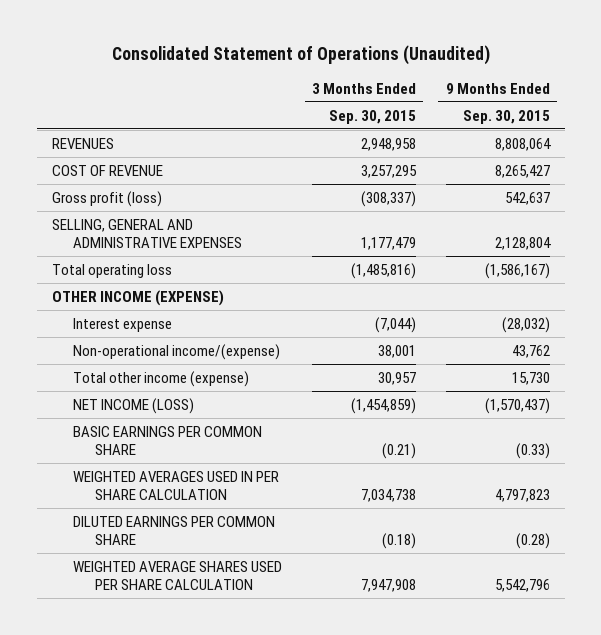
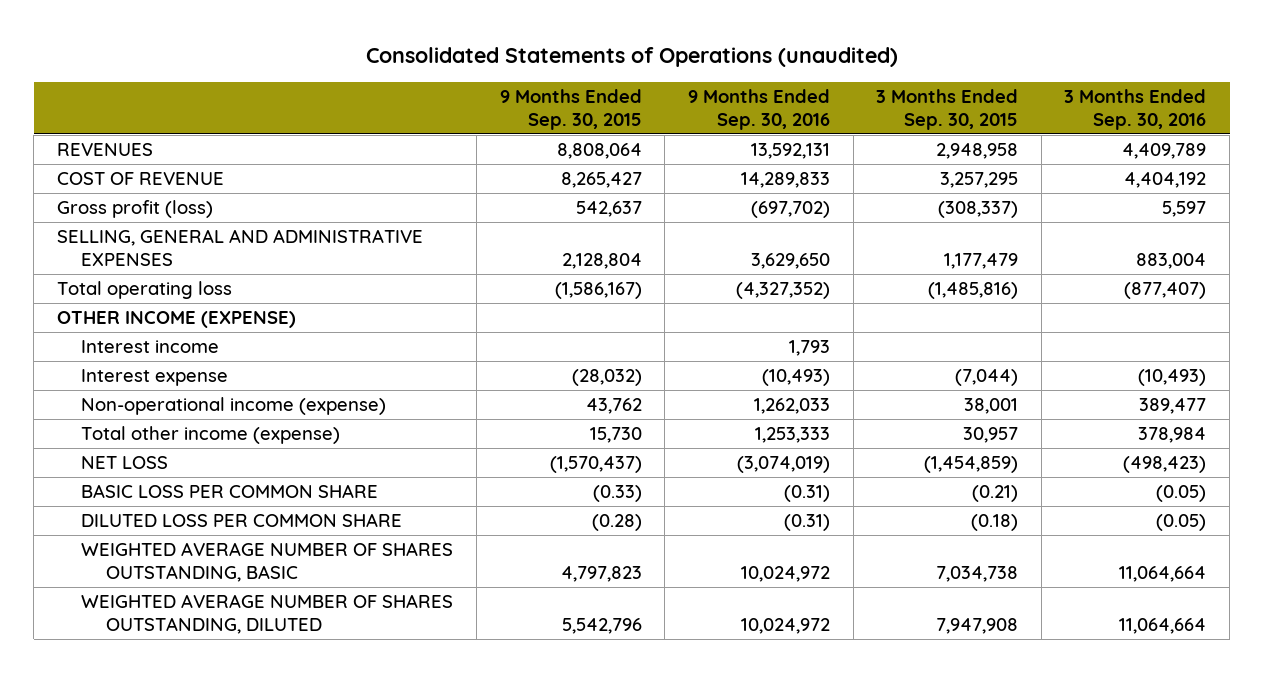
- Consolidated Statement of Operations (Unaudited)
+ Consolidated Statements of Operations (unaudited)
- | 3 Months Ended Sep. 30, 2015 | 9 Months Ended Sep. 30, 2015
+ | 9 Months Ended Sep. 30, 2015 | 9 Months Ended Sep. 30, 2016 | 3 Months Ended Sep. 30, 2015 | 3 Months Ended Sep. 30, 2016
+ Interest income | | 1,793 | |
- Non-operational income/(expense) | 38,001 | 43,762
+ Non-operational income (expense) | 43,762 | 1,262,033 | 38,001 | 389,477
- NET INCOME (LOSS) | (1,454,859) | (1,570,437)
- BASIC EARNINGS PER COMMON SHARE | (0.21) | (0.33)
- WEIGHTED AVERAGES USED IN PER SHARE CALCULATION | 7,034,738 | 4,797,823
- DILUTED EARNINGS PER COMMON SHARE | (0.18) | (0.28)
- WEIGHTED AVERAGE SHARES USED PER SHARE CALCULATION | 7,947,908 | 5,542,796
+ NET LOSS | (1,570,437) | (3,074,019) | (1,454,859) | (498,423)
+ BASIC LOSS PER COMMON SHARE | (0.33) | (0.31) | (0.21) | (0.05)
+ DILUTED LOSS PER COMMON SHARE | (0.28) | (0.31) | (0.18) | (0.05)
+ WEIGHTED AVERAGE NUMBER OF SHARES OUTSTANDING, BASIC | 4,797,823 | 10,024,972 | 7,034,738 | 11,064,664
+ WEIGHTED AVERAGE NUMBER OF SHARES OUTSTANDING, DILUTED | 5,542,796 | 10,024,972 | 7,947,908 | 11,064,664

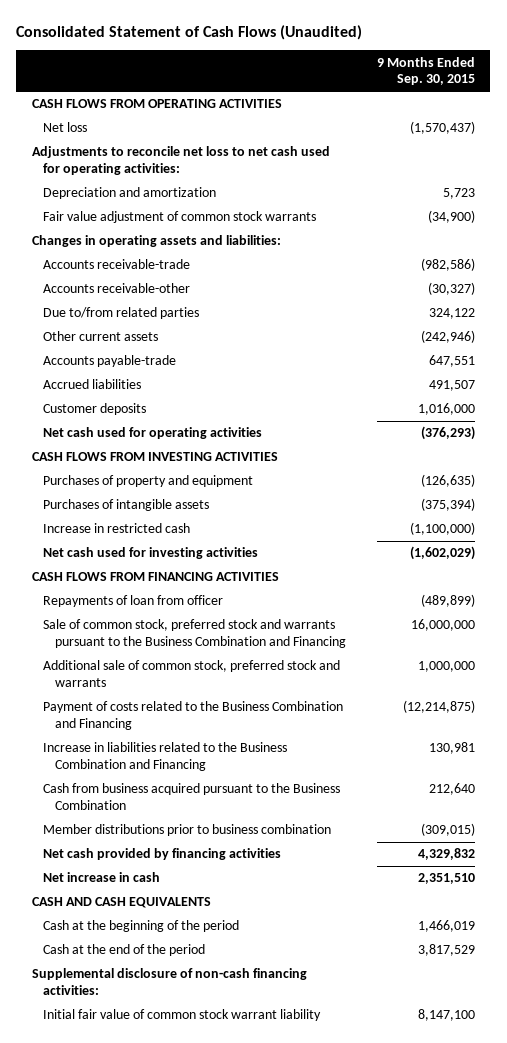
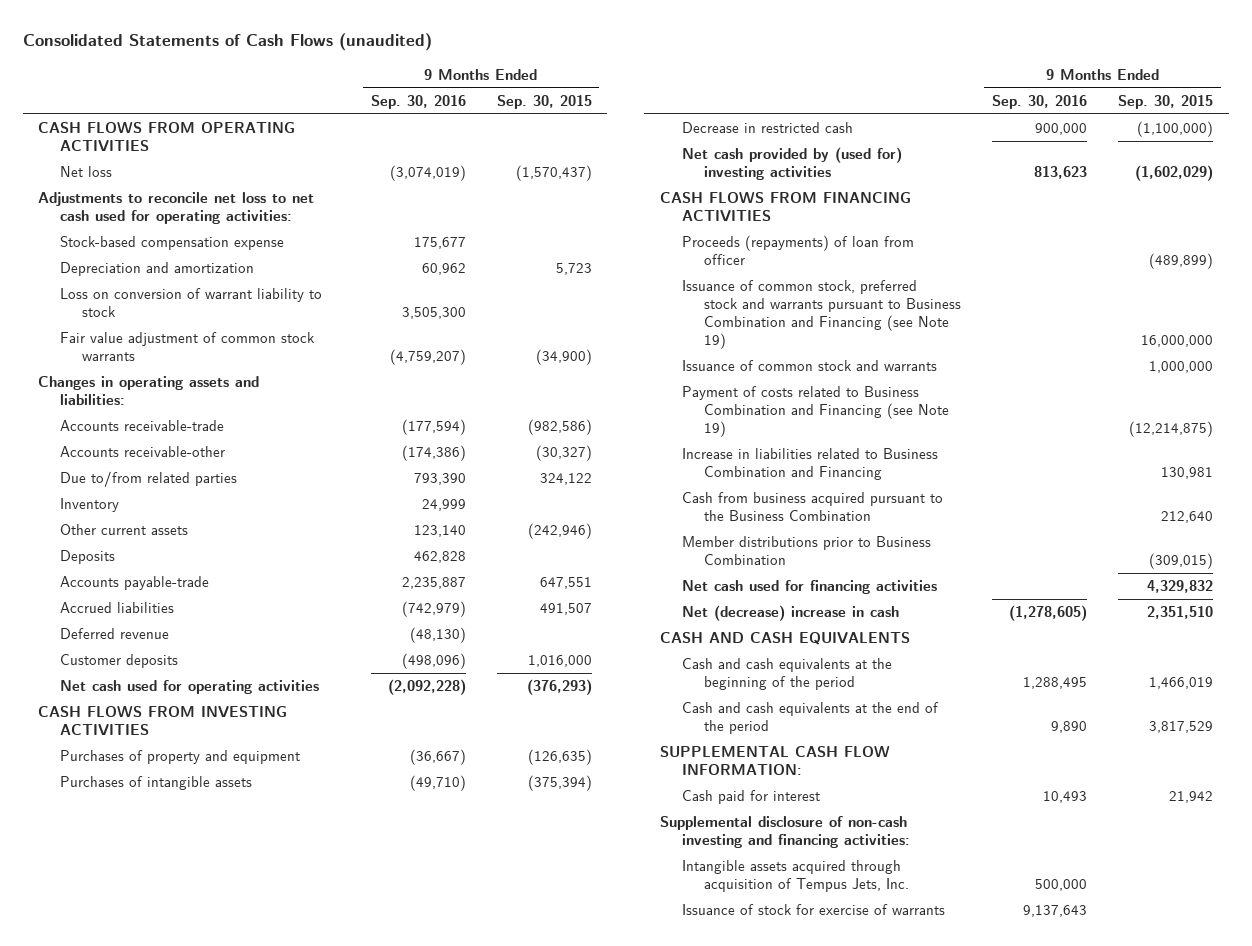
- Consolidated Statement of Cash Flows (Unaudited)
+ Consolidated Statements of Cash Flows (unaudited)
- | 9 Months Ended Sep. 30, 2015
+ | 9 Months Ended Sep. 30, 2016 | 9 Months Ended Sep. 30, 2015
+ Stock-based compensation expense | 175,677 |
+ Loss on conversion of warrant liability to stock | 3,505,300 |
+ Inventory | 24,999 |
+ Deposits | 462,828 |
+ Deferred revenue | (48,130) |
- Increase in restricted cash | (1,100,000)
- Net cash used for investing activities | (1,602,029)
+ Decrease in restricted cash | 900,000 | (1,100,000)
+ Net cash provided by (used for) investing activities | 813,623 | (1,602,029)
- Repayments of loan from officer | (489,899)
- Sale of common stock, preferred stock and warrants pursuant to the Business Combination and Financing | 16,000,000
- Additional sale of common stock, preferred stock and warrants | 1,000,000
- Payment of costs related to the Business Combination and Financing | (12,214,875)
- Increase in liabilities related to the Business Combination and Financing | 130,981
+ Proceeds (repayments) of loan from officer | | (489,899)
+ Issuance of common stock, preferred stock and warrants pursuant to Business Combination and Financing (see Note 19) | | 16,000,000
+ Issuance of common stock and warrants | | 1,000,000
+ Payment of costs related to Business Combination and Financing (see Note 19) | | (12,214,875)
+ Increase in liabilities related to Business Combination and Financing | | 130,981
- Member distributions prior to business combination | (309,015)
- Net cash provided by financing activities | 4,329,832
- Net increase in cash | 2,351,510
+ Member distributions prior to Business Combination | | (309,015)
+ Net cash used for financing activities | | 4,329,832
+ Net (decrease) increase in cash | (1,278,605) | 2,351,510
- Cash at the beginning of the period | 1,466,019
- Cash at the end of the period | 3,817,529
- Supplemental disclosure of non-cash financing activities:
- Initial fair value of common stock warrant liability | 8,147,100
+ Cash and cash equivalents at the beginning of the period | 1,288,495 | 1,466,019
+ Cash and cash equivalents at the end of the period | 9,890 | 3,817,529
+ SUPPLEMENTAL CASH FLOW INFORMATION:
+ Cash paid for interest | 10,493 | 21,942
+ Supplemental disclosure of non-cash investing and financing activities:
+ Intangible assets acquired through acquisition of Tempus Jets, Inc. | 500,000 |
+ Issuance of stock for exercise of warrants | 9,137,643 |

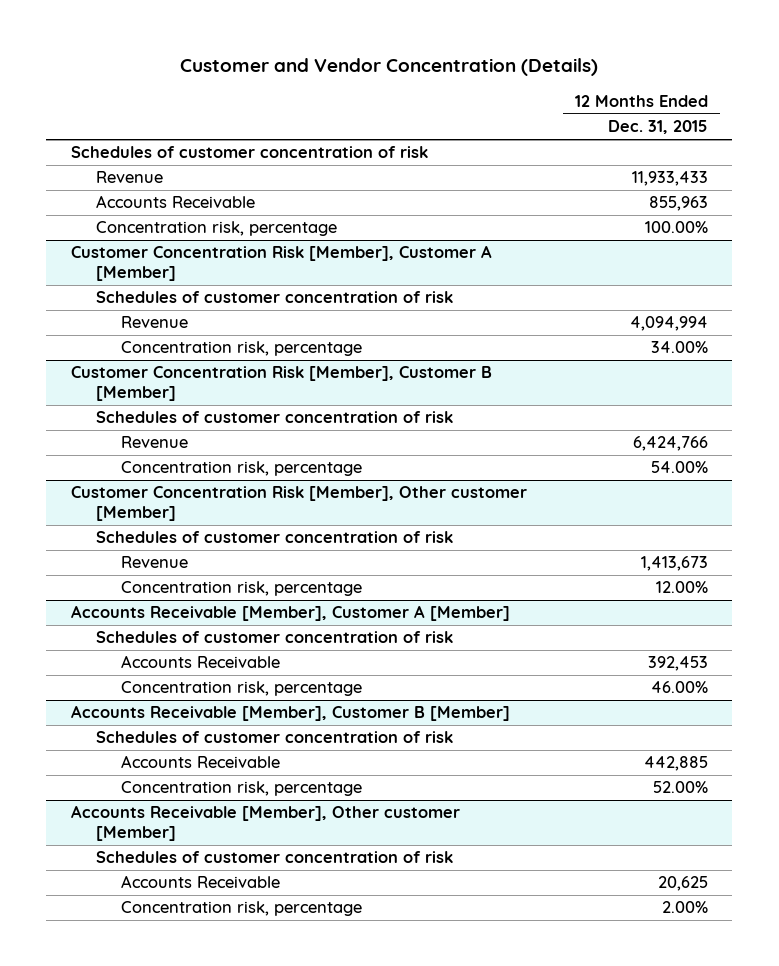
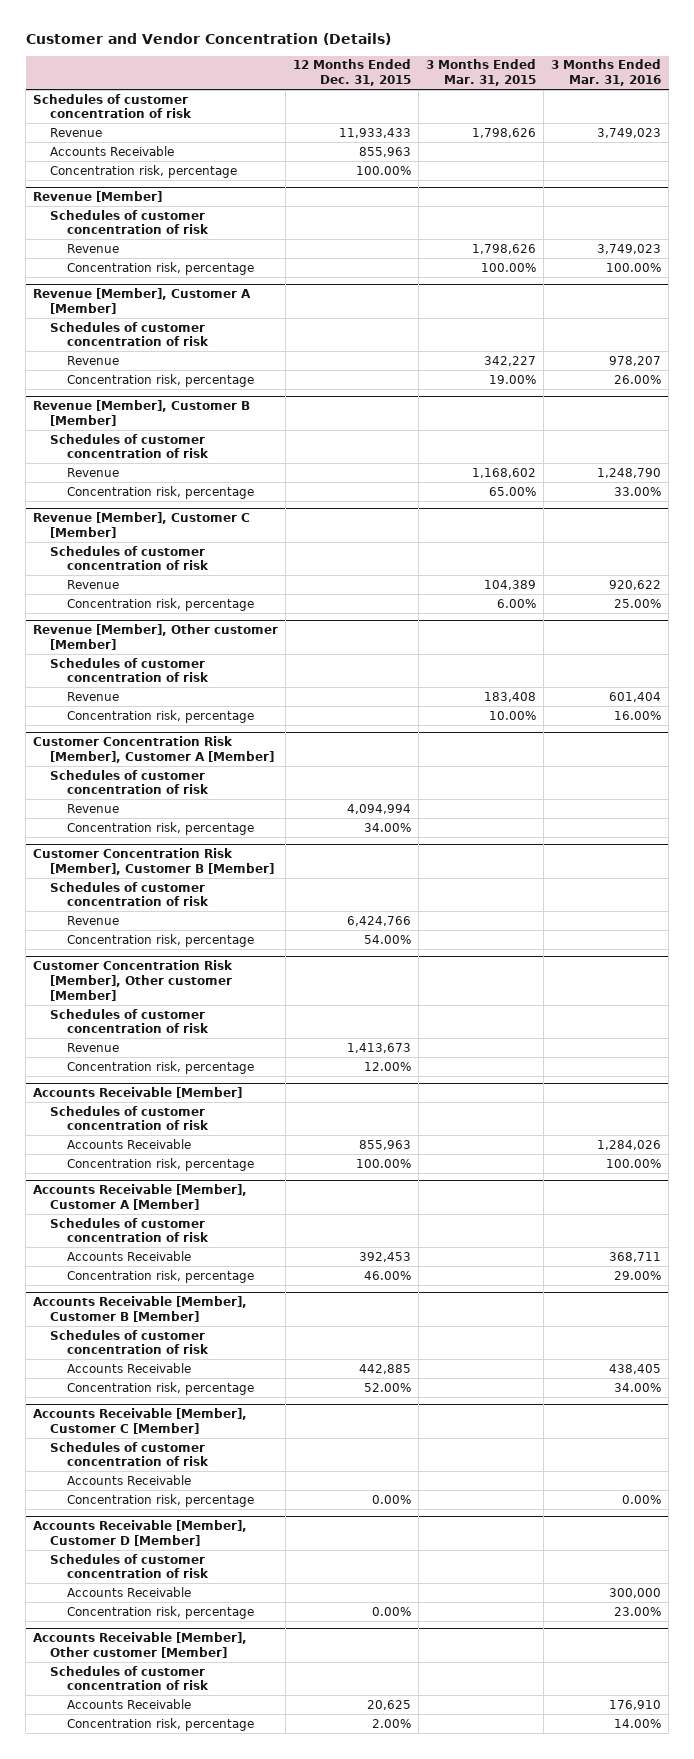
- | 12 Months Ended Dec. 31, 2015
+ | 12 Months Ended Dec. 31, 2015 | 3 Months Ended Mar. 31, 2015 | 3 Months Ended Mar. 31, 2016
+ Revenue [Member]
+ Schedules of customer concentration of risk
+ Revenue | | 1,798,626 | 3,749,023
+ Concentration risk, percentage | | 100.00% | 100.00%
+ Revenue [Member], Customer A [Member]
+ Schedules of customer concentration of risk
+ Revenue | | 342,227 | 978,207
+ Concentration risk, percentage | | 19.00% | 26.00%
+ Revenue [Member], Customer B [Member]
+ Schedules of customer concentration of risk
+ Revenue | | 1,168,602 | 1,248,790
+ Concentration risk, percentage | | 65.00% | 33.00%
+ Revenue [Member], Customer C [Member]
+ Schedules of customer concentration of risk
+ Revenue | | 104,389 | 920,622
+ Concentration risk, percentage | | 6.00% | 25.00%
+ Revenue [Member], Other customer [Member]
+ Schedules of customer concentration of risk
+ Revenue | | 183,408 | 601,404
+ Concentration risk, percentage | | 10.00% | 16.00%
+ Accounts Receivable [Member]
+ Schedules of customer concentration of risk
+ Accounts Receivable | 855,963 | | 1,284,026
+ Concentration risk, percentage | 100.00% | | 100.00%
+ Accounts Receivable [Member], Customer C [Member]
+ Schedules of customer concentration of risk
+ Accounts Receivable
+ Concentration risk, percentage | 0.00% | | 0.00%
+ Accounts Receivable [Member], Customer D [Member]
+ Schedules of customer concentration of risk
+ Accounts Receivable | | | 300,000
+ Concentration risk, percentage | 0.00% | | 23.00%

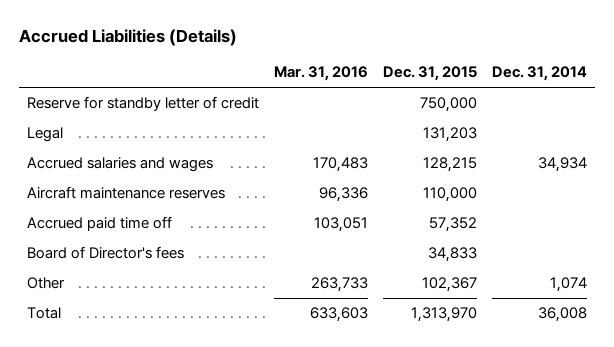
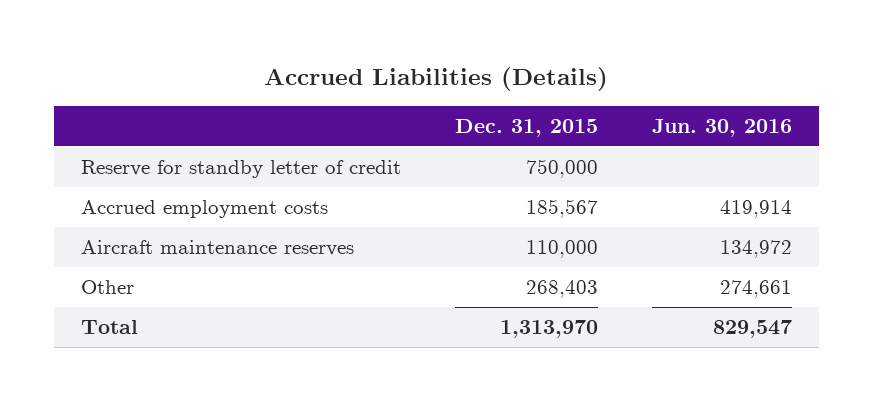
- | Mar. 31, 2016 | Dec. 31, 2015 | Dec. 31, 2014
+ | Dec. 31, 2015 | Jun. 30, 2016
- Legal | | 131,203 |
- Accrued salaries and wages | 170,483 | 128,215 | 34,934
+ Accrued employment costs | 185,567 | 419,914
- Accrued paid time off | 103,051 | 57,352 |
- Board of Director's fees | | 34,833 |
- Other | 263,733 | 102,367 | 1,074
+ Other | 268,403 | 274,661

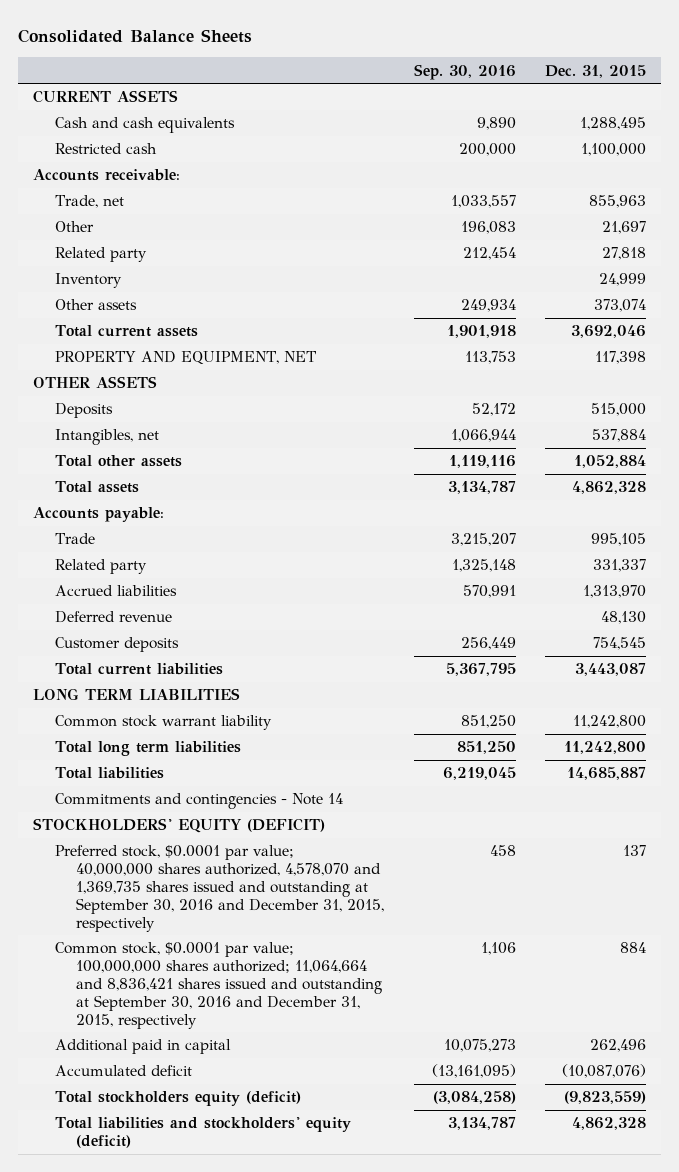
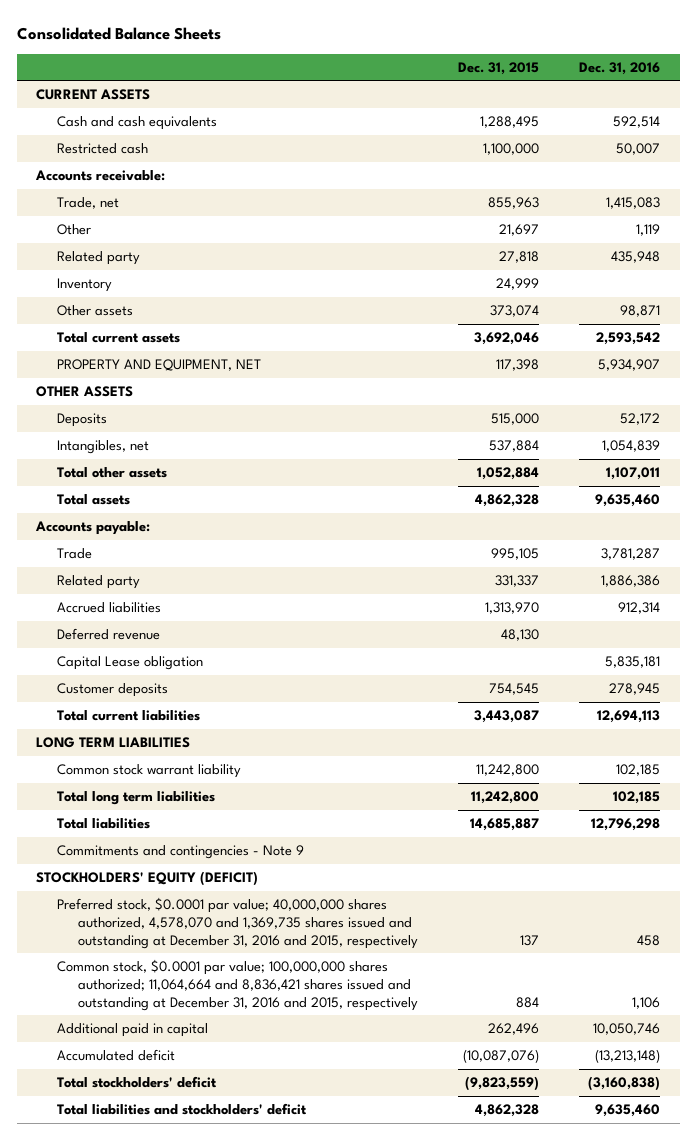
- | Sep. 30, 2016 | Dec. 31, 2015
+ | Dec. 31, 2015 | Dec. 31, 2016
+ Capital Lease obligation | | 5,835,181
- Commitments and contingencies - Note 14
+ Commitments and contingencies - Note 9
- Preferred stock, $0.0001 par value; 40,000,000 shares authorized, 4,578,070 and 1,369,735 shares issued and outstanding at September 30, 2016 and December 31, 2015, respectively | 458 | 137
- Common stock, $0.0001 par value; 100,000,000 shares authorized; 11,064,664 and 8,836,421 shares issued and outstanding at September 30, 2016 and December 31, 2015, respectively | 1,106 | 884
+ Preferred stock, $0.0001 par value; 40,000,000 shares authorized, 4,578,070 and 1,369,735 shares issued and outstanding at December 31, 2016 and 2015, respectively | 137 | 458
+ Common stock, $0.0001 par value; 100,000,000 shares authorized; 11,064,664 and 8,836,421 shares issued and outstanding at December 31, 2016 and 2015, respectively | 884 | 1,106
- Total stockholders equity (deficit) | (3,084,258) | (9,823,559)
- Total liabilities and stockholders' equity (deficit) | 3,134,787 | 4,862,328
+ Total stockholders' deficit | (9,823,559) | (3,160,838)
+ Total liabilities and stockholders' deficit | 4,862,328 | 9,635,460

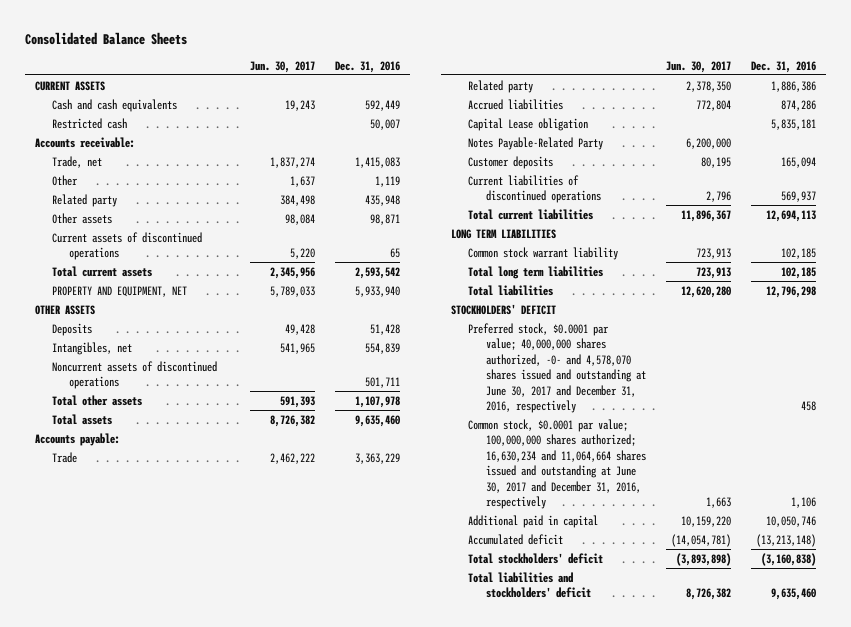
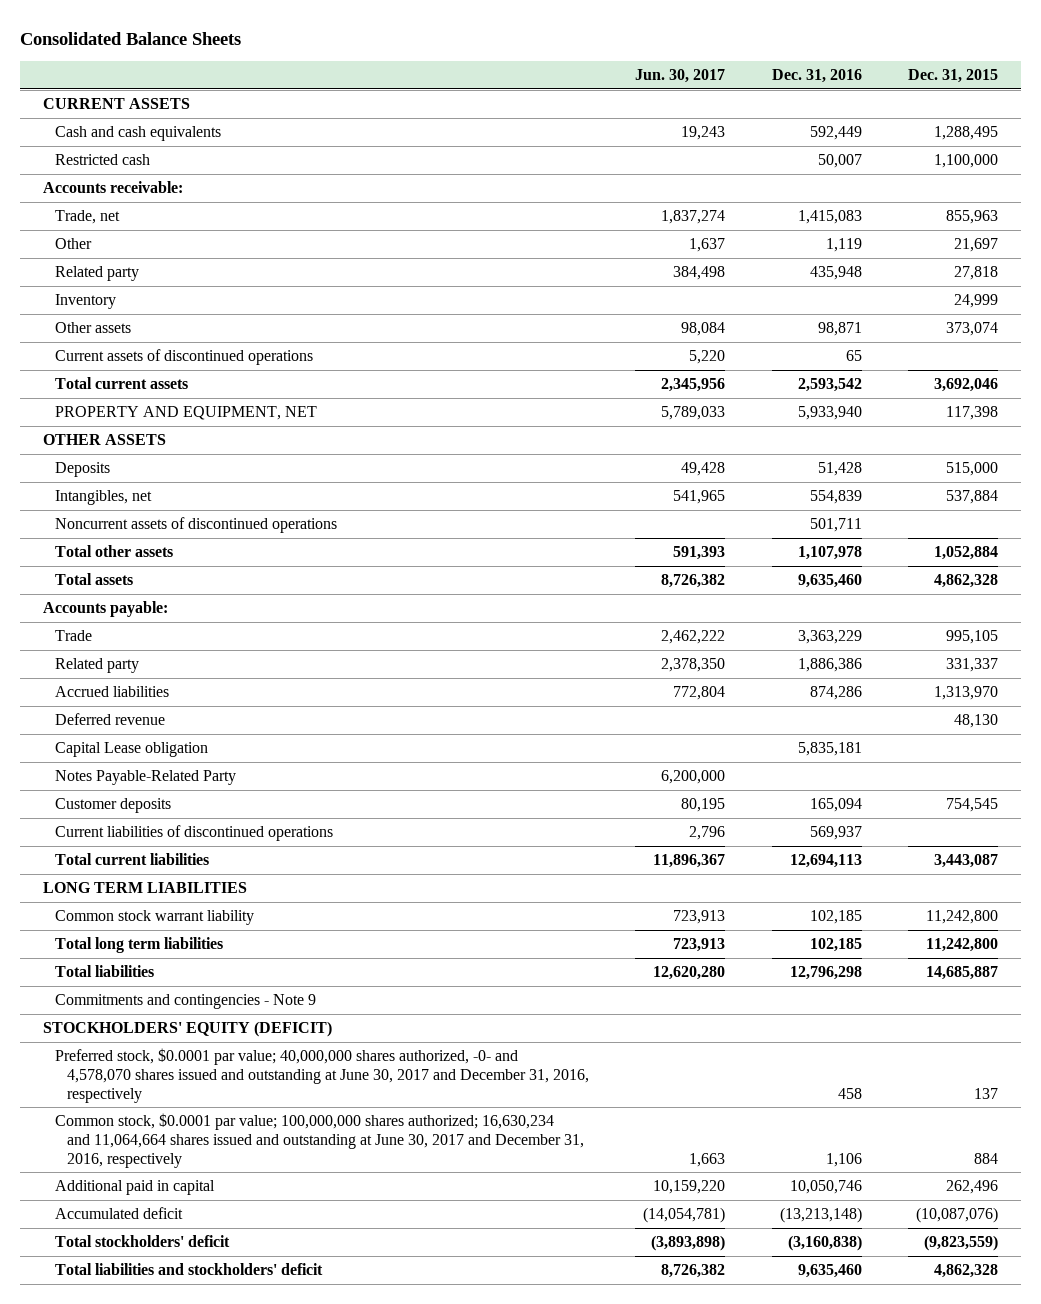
- | Jun. 30, 2017 | Dec. 31, 2016
+ | Jun. 30, 2017 | Dec. 31, 2016 | Dec. 31, 2015
+ Inventory | | | 24,999
+ Deferred revenue | | | 48,130
- STOCKHOLDERS' DEFICIT
+ Commitments and contingencies - Note 9
+ STOCKHOLDERS' EQUITY (DEFICIT)

